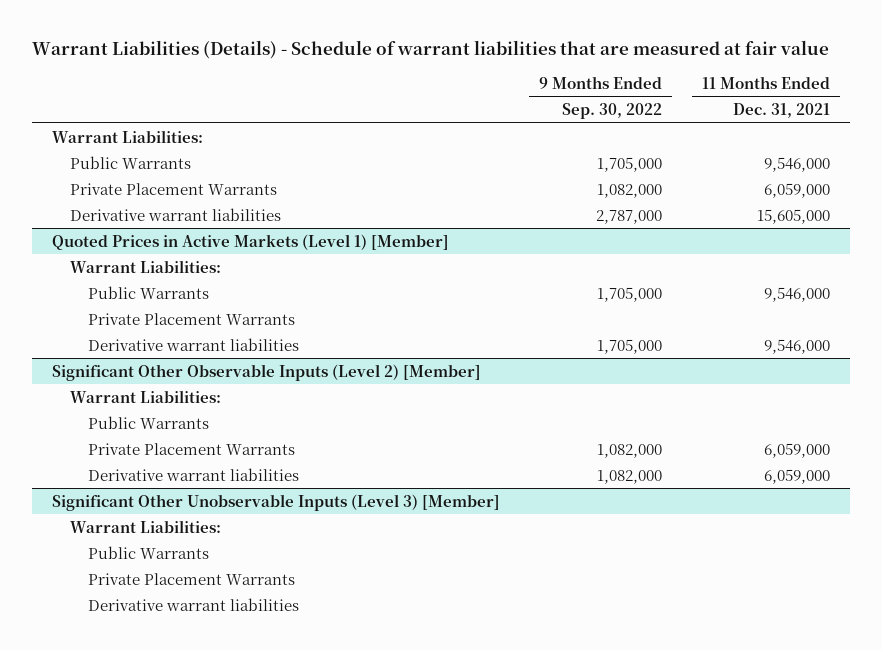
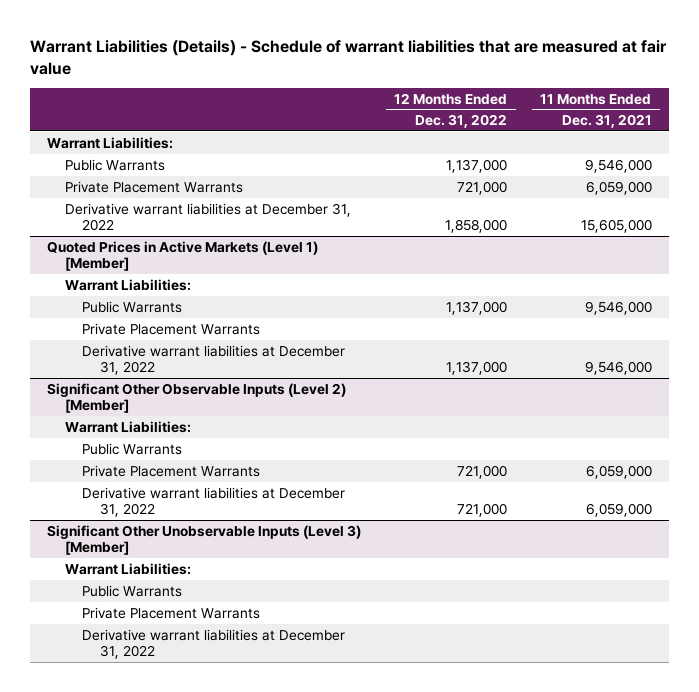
- | 9 Months Ended Sep. 30, 2022 | 11 Months Ended Dec. 31, 2021
+ | 12 Months Ended Dec. 31, 2022 | 11 Months Ended Dec. 31, 2021
- Derivative warrant liabilities | 2,787,000 | 15,605,000
+ Derivative warrant liabilities at December 31, 2022 | 1,858,000 | 15,605,000
@ Quoted Prices in Active Markets (Level 1) [Member]
- Derivative warrant liabilities | 1,705,000 | 9,546,000
+ Derivative warrant liabilities at December 31, 2022 | 1,137,000 | 9,546,000
@ Significant Other Observable Inputs (Level 2) [Member]
- Derivative warrant liabilities | 1,082,000 | 6,059,000
+ Derivative warrant liabilities at December 31, 2022 | 721,000 | 6,059,000
@ Significant Other Unobservable Inputs (Level 3) [Member]
- Derivative warrant liabilities
+ Derivative warrant liabilities at December 31, 2022

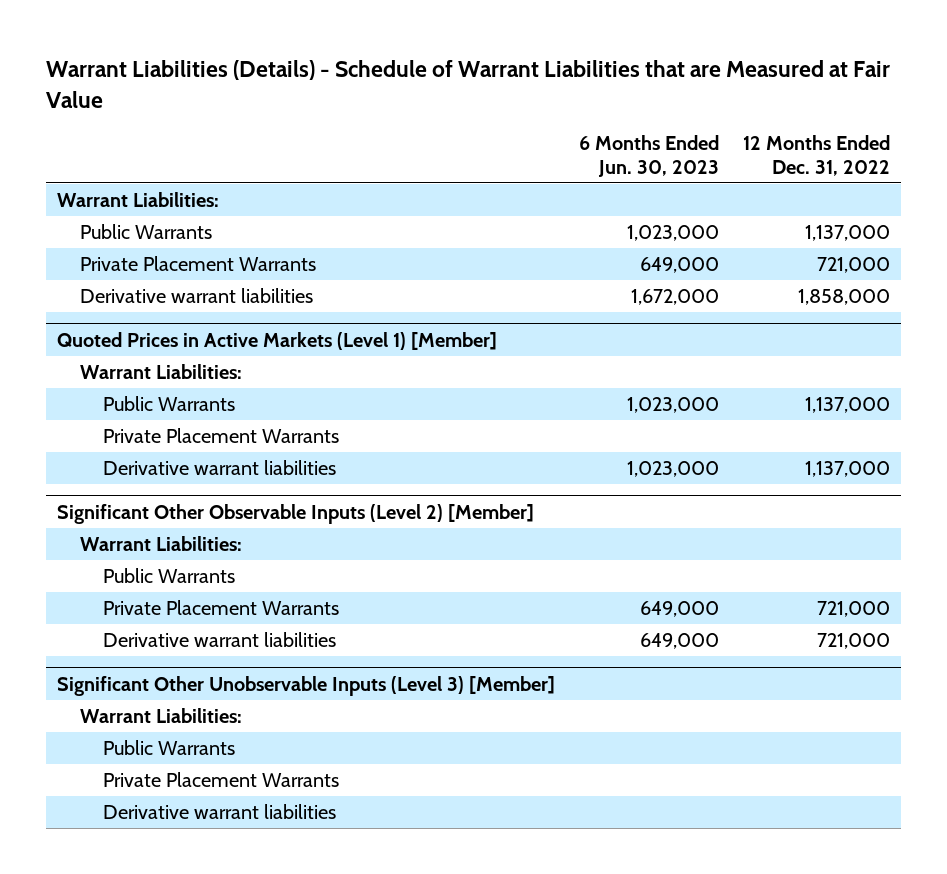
- Warrant Liabilities (Details) - Schedule of warrant liabilities that are measured at fair value
+ Warrant Liabilities (Details) - Schedule of Warrant Liabilities that are Measured at Fair Value
- | 12 Months Ended Dec. 31, 2022 | 11 Months Ended Dec. 31, 2021
+ | 6 Months Ended Jun. 30, 2023 | 12 Months Ended Dec. 31, 2022
- Derivative warrant liabilities at December 31, 2022 | 1,858,000 | 15,605,000
+ Derivative warrant liabilities | 1,672,000 | 1,858,000
@ Quoted Prices in Active Markets (Level 1) [Member]
- Derivative warrant liabilities at December 31, 2022 | 1,137,000 | 9,546,000
+ Derivative warrant liabilities | 1,023,000 | 1,137,000
@ Significant Other Observable Inputs (Level 2) [Member]
- Derivative warrant liabilities at December 31, 2022 | 721,000 | 6,059,000
+ Derivative warrant liabilities | 649,000 | 721,000
@ Significant Other Unobservable Inputs (Level 3) [Member]
- Derivative warrant liabilities at December 31, 2022
+ Derivative warrant liabilities

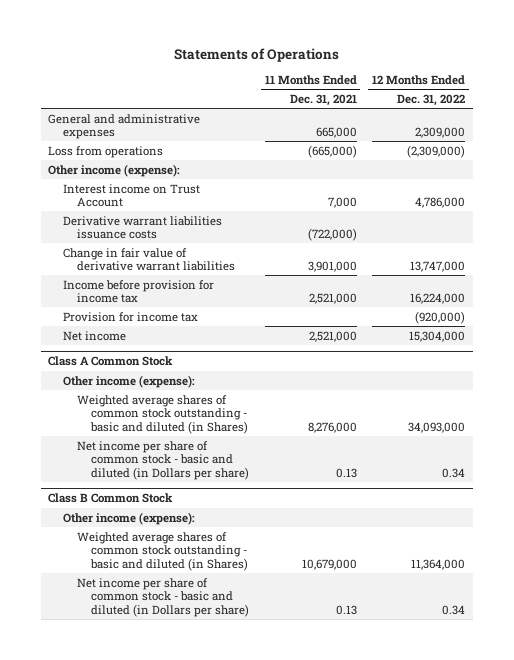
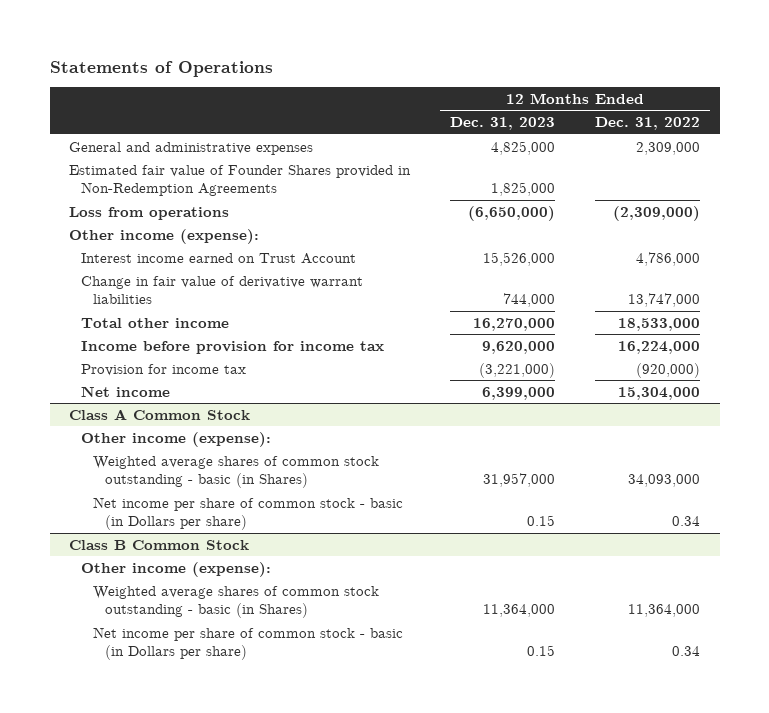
- | 11 Months Ended Dec. 31, 2021 | 12 Months Ended Dec. 31, 2022
+ | 12 Months Ended Dec. 31, 2023 | 12 Months Ended Dec. 31, 2022
+ Estimated fair value of Founder Shares provided in Non-Redemption Agreements | 1,825,000 |
- Interest income on Trust Account | 7,000 | 4,786,000
- Derivative warrant liabilities issuance costs | (722,000) |
+ Interest income earned on Trust Account | 15,526,000 | 4,786,000
+ Total other income | 16,270,000 | 18,533,000
@ Class A Common Stock
- Weighted average shares of common stock outstanding - basic and diluted (in Shares) | 8,276,000 | 34,093,000
- Net income per share of common stock - basic and diluted (in Dollars per share) | 0.13 | 0.34
+ Weighted average shares of common stock outstanding - basic (in Shares) | 31,957,000 | 34,093,000
+ Net income per share of common stock - basic (in Dollars per share) | 0.15 | 0.34
@ Class B Common Stock
- Weighted average shares of common stock outstanding - basic and diluted (in Shares) | 10,679,000 | 11,364,000
- Net income per share of common stock - basic and diluted (in Dollars per share) | 0.13 | 0.34
+ Weighted average shares of common stock outstanding - basic (in Shares) | 11,364,000 | 11,364,000
+ Net income per share of common stock - basic (in Dollars per share) | 0.15 | 0.34

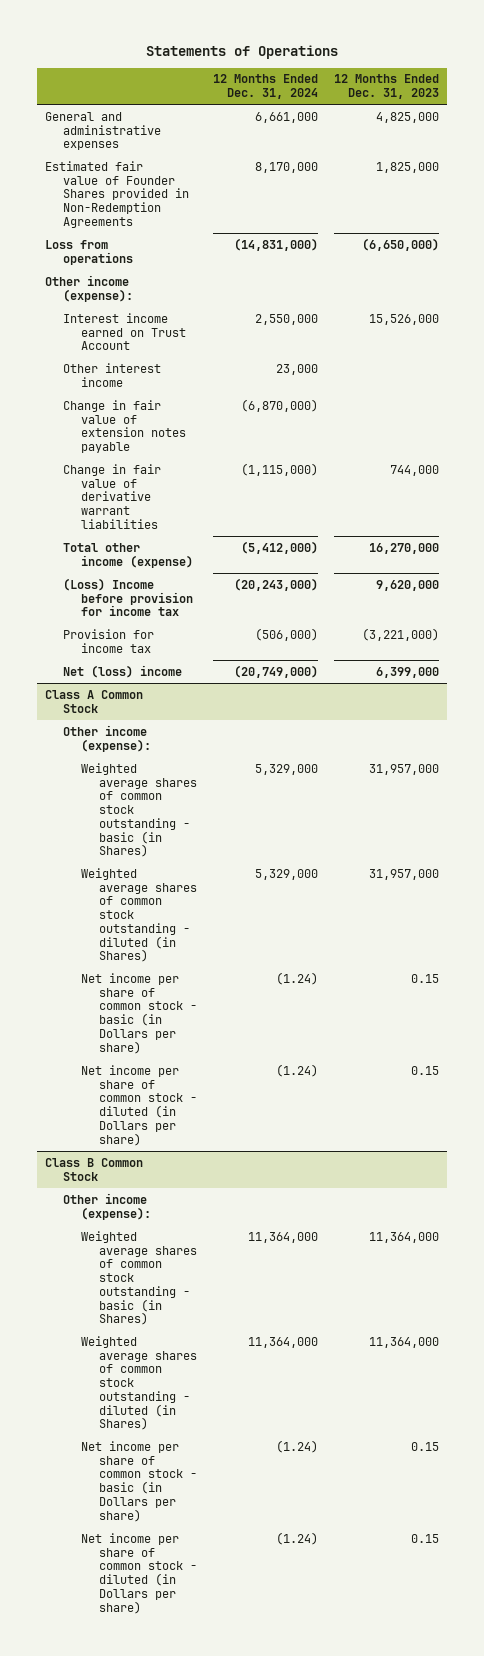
- | 12 Months Ended Dec. 31, 2023 | 12 Months Ended Dec. 31, 2022
+ | 12 Months Ended Dec. 31, 2024 | 12 Months Ended Dec. 31, 2023
+ Other interest income | 23,000 |
+ Change in fair value of extension notes payable | (6,870,000) |
- Total other income | 16,270,000 | 18,533,000
- Income before provision for income tax | 9,620,000 | 16,224,000
+ Total other income (expense) | (5,412,000) | 16,270,000
+ (Loss) Income before provision for income tax | (20,243,000) | 9,620,000
- Net income | 6,399,000 | 15,304,000
+ Net (loss) income | (20,749,000) | 6,399,000
@ Class A Common Stock
+ Weighted average shares of common stock outstanding - diluted (in Shares) | 5,329,000 | 31,957,000
+ Net income per share of common stock - diluted (in Dollars per share) | (1.24) | 0.15
@ Class B Common Stock
+ Weighted average shares of common stock outstanding - diluted (in Shares) | 11,364,000 | 11,364,000
+ Net income per share of common stock - diluted (in Dollars per share) | (1.24) | 0.15

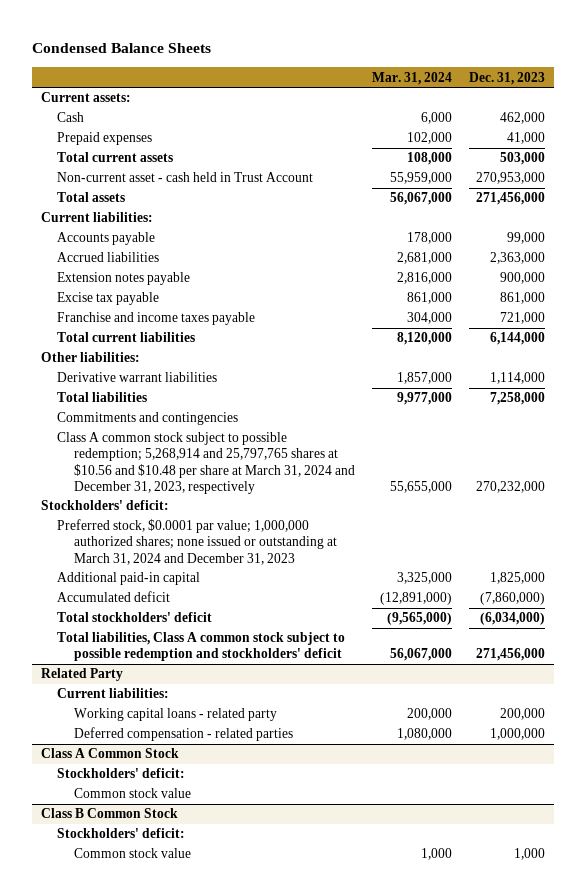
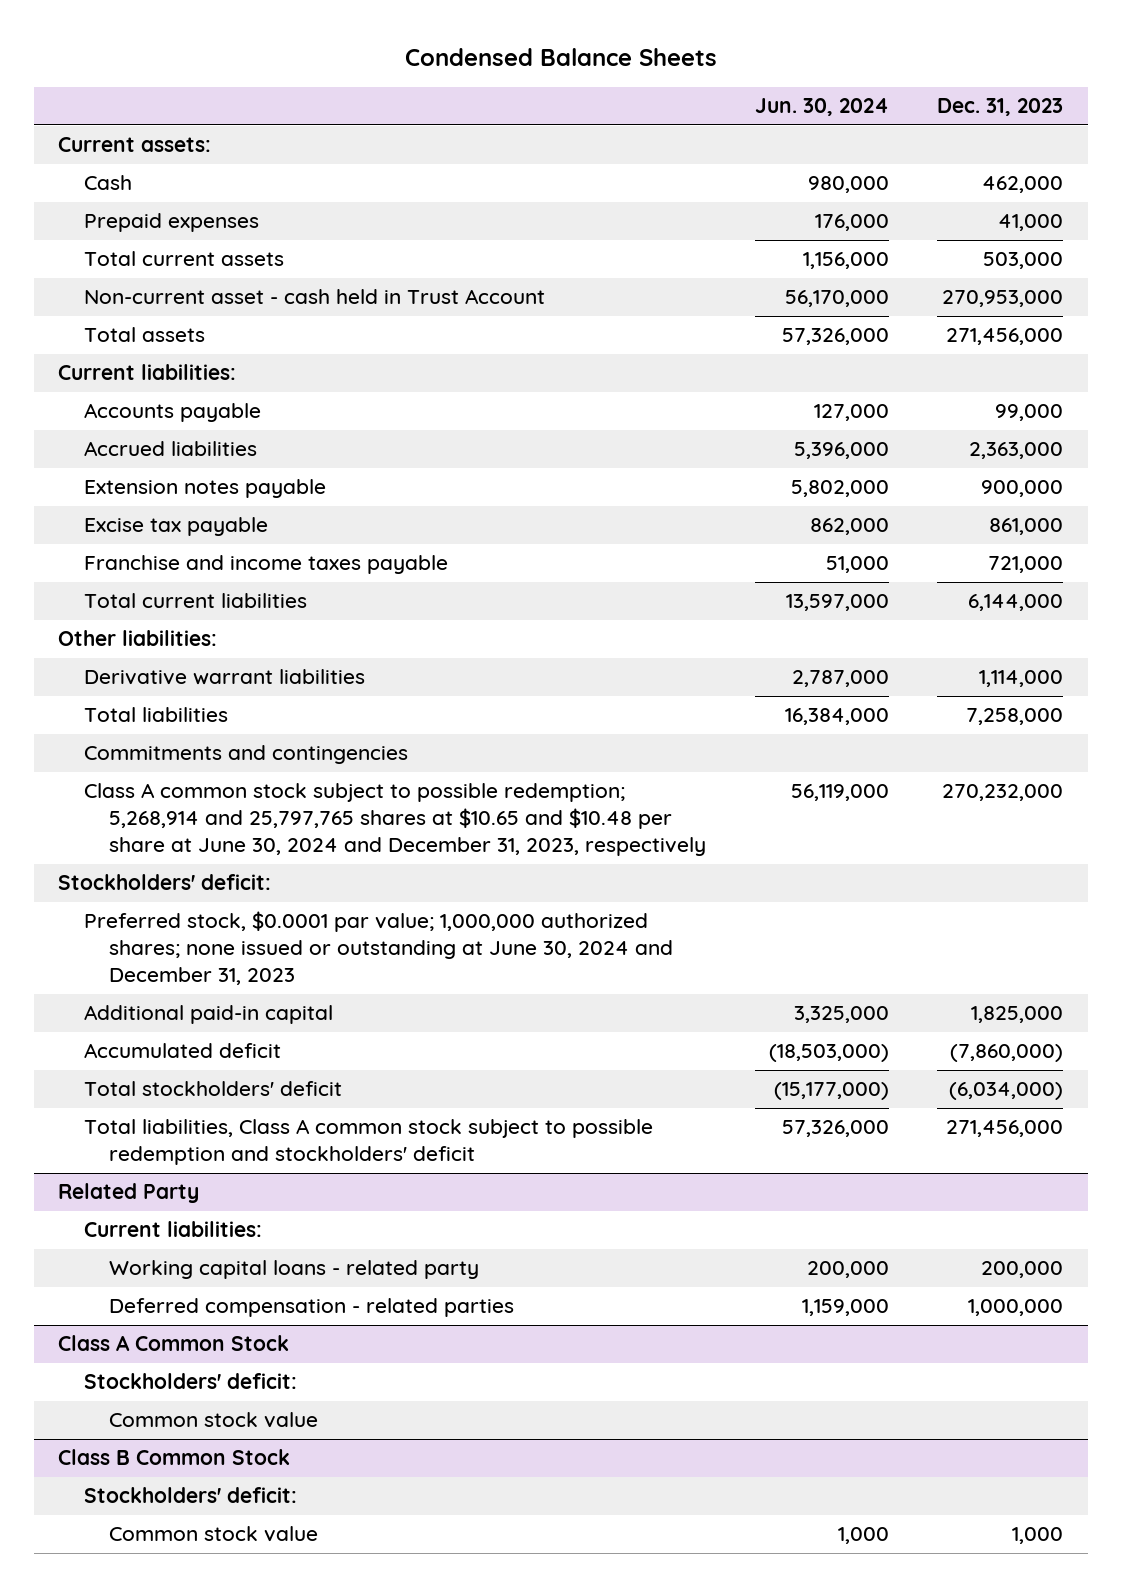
- | Mar. 31, 2024 | Dec. 31, 2023
+ | Jun. 30, 2024 | Dec. 31, 2023
- Class A common stock subject to possible redemption; 5,268,914 and 25,797,765 shares at $10.56 and $10.48 per share at March 31, 2024 and December 31, 2023, respectively | 55,655,000 | 270,232,000
+ Class A common stock subject to possible redemption; 5,268,914 and 25,797,765 shares at $10.65 and $10.48 per share at June 30, 2024 and December 31, 2023, respectively | 56,119,000 | 270,232,000
- Preferred stock, $0.0001 par value; 1,000,000 authorized shares; none issued or outstanding at March 31, 2024 and December 31, 2023
+ Preferred stock, $0.0001 par value; 1,000,000 authorized shares; none issued or outstanding at June 30, 2024 and December 31, 2023

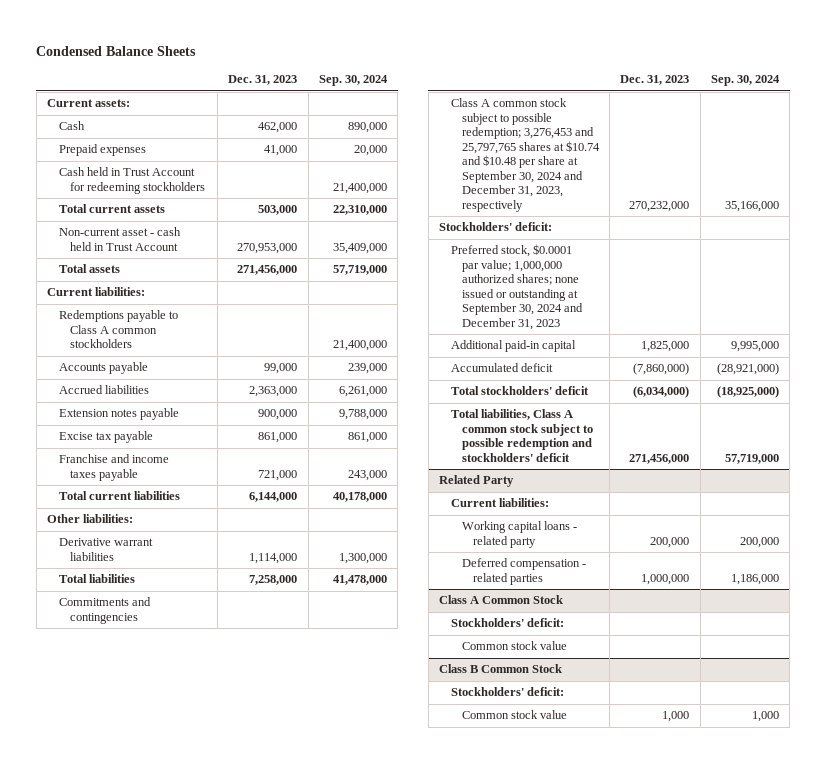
- | Jun. 30, 2024 | Dec. 31, 2023
+ | Dec. 31, 2023 | Sep. 30, 2024
+ Cash held in Trust Account for redeeming stockholders | | 21,400,000
+ Redemptions payable to Class A common stockholders | | 21,400,000
- Class A common stock subject to possible redemption; 5,268,914 and 25,797,765 shares at $10.65 and $10.48 per share at June 30, 2024 and December 31, 2023, respectively | 56,119,000 | 270,232,000
+ Class A common stock subject to possible redemption; 3,276,453 and 25,797,765 shares at $10.74 and $10.48 per share at September 30, 2024 and December 31, 2023, respectively | 270,232,000 | 35,166,000
- Preferred stock, $0.0001 par value; 1,000,000 authorized shares; none issued or outstanding at June 30, 2024 and December 31, 2023
+ Preferred stock, $0.0001 par value; 1,000,000 authorized shares; none issued or outstanding at September 30, 2024 and December 31, 2023

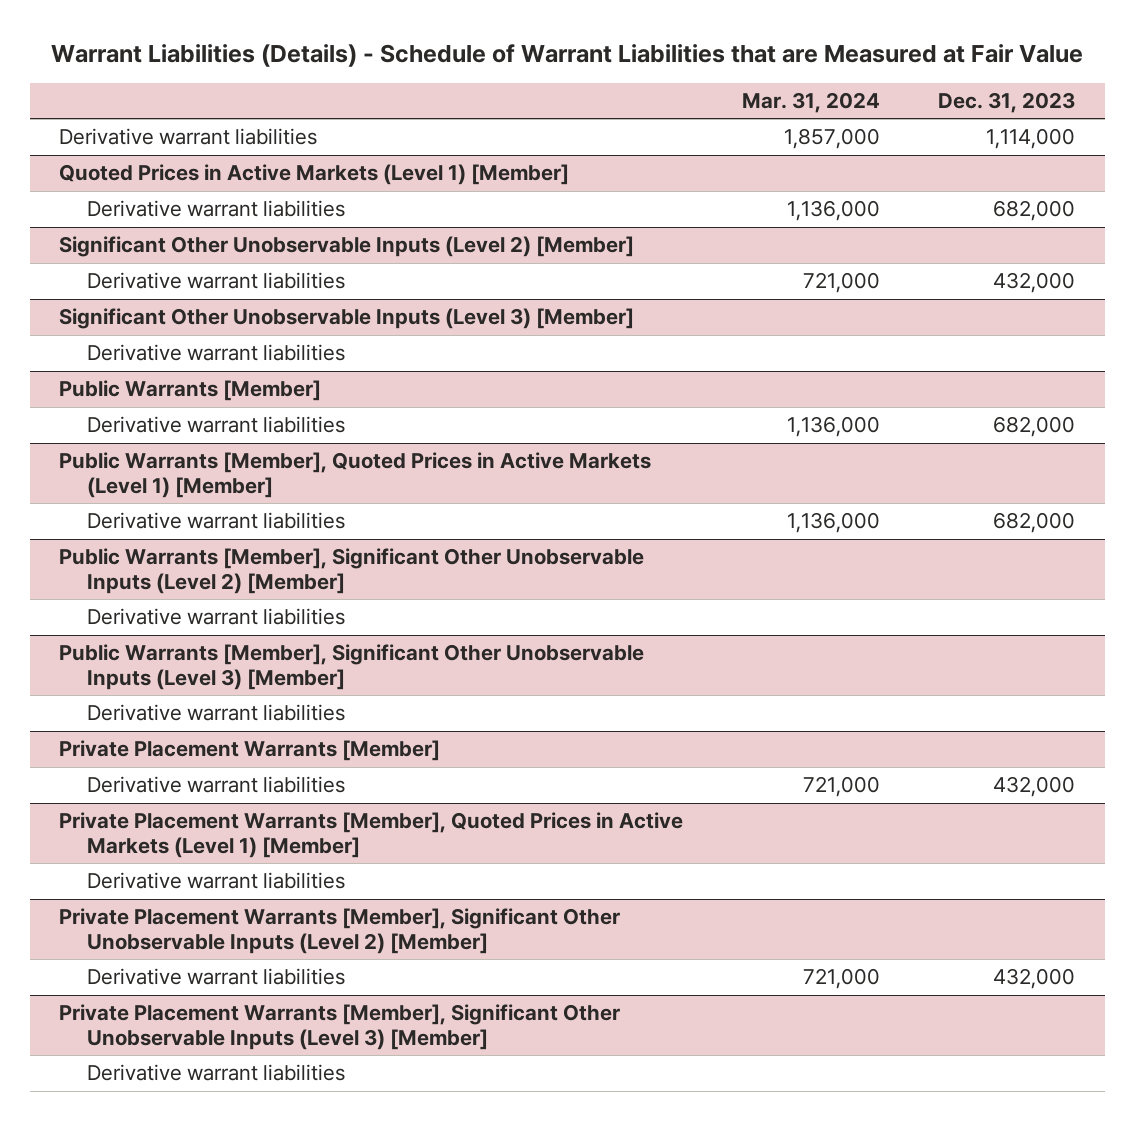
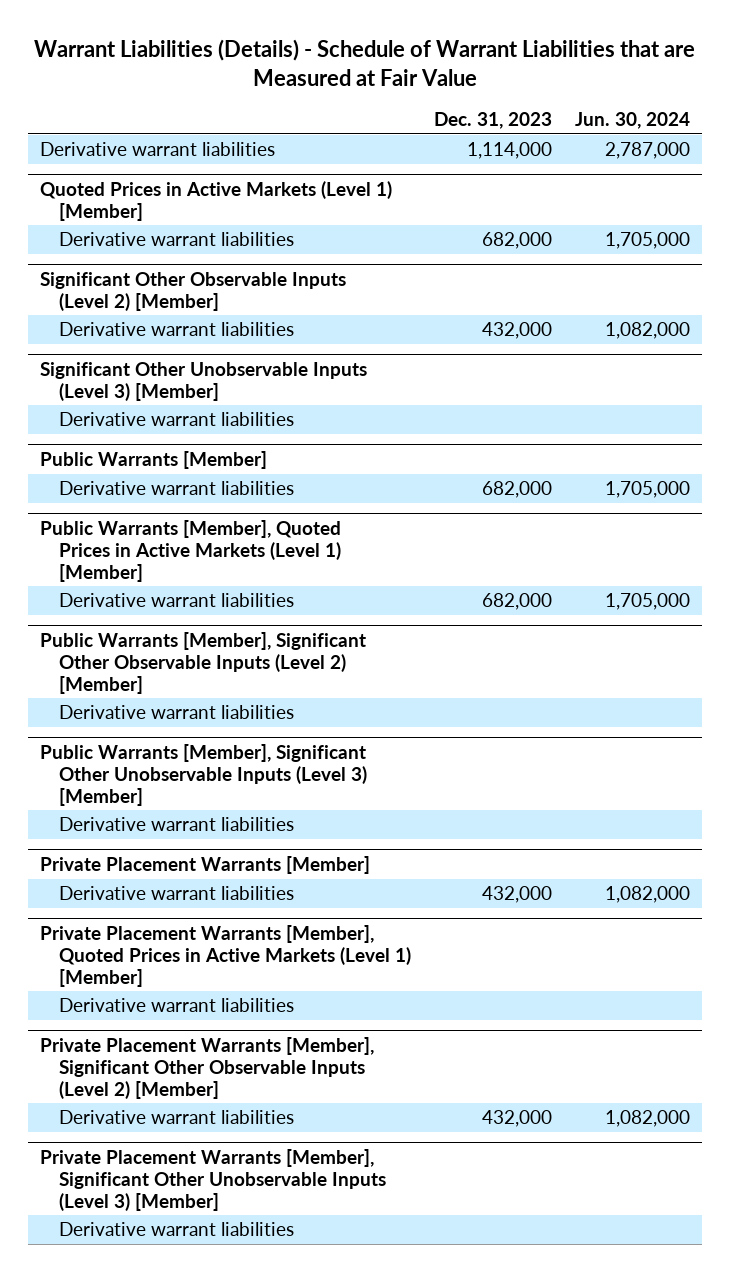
- | Mar. 31, 2024 | Dec. 31, 2023
+ | Dec. 31, 2023 | Jun. 30, 2024
- Significant Other Unobservable Inputs (Level 2) [Member]
+ Significant Other Observable Inputs (Level 2) [Member]
- Public Warrants [Member], Significant Other Unobservable Inputs (Level 2) [Member]
+ Public Warrants [Member], Significant Other Observable Inputs (Level 2) [Member]
- Private Placement Warrants [Member], Significant Other Unobservable Inputs (Level 2) [Member]
+ Private Placement Warrants [Member], Significant Other Observable Inputs (Level 2) [Member]

